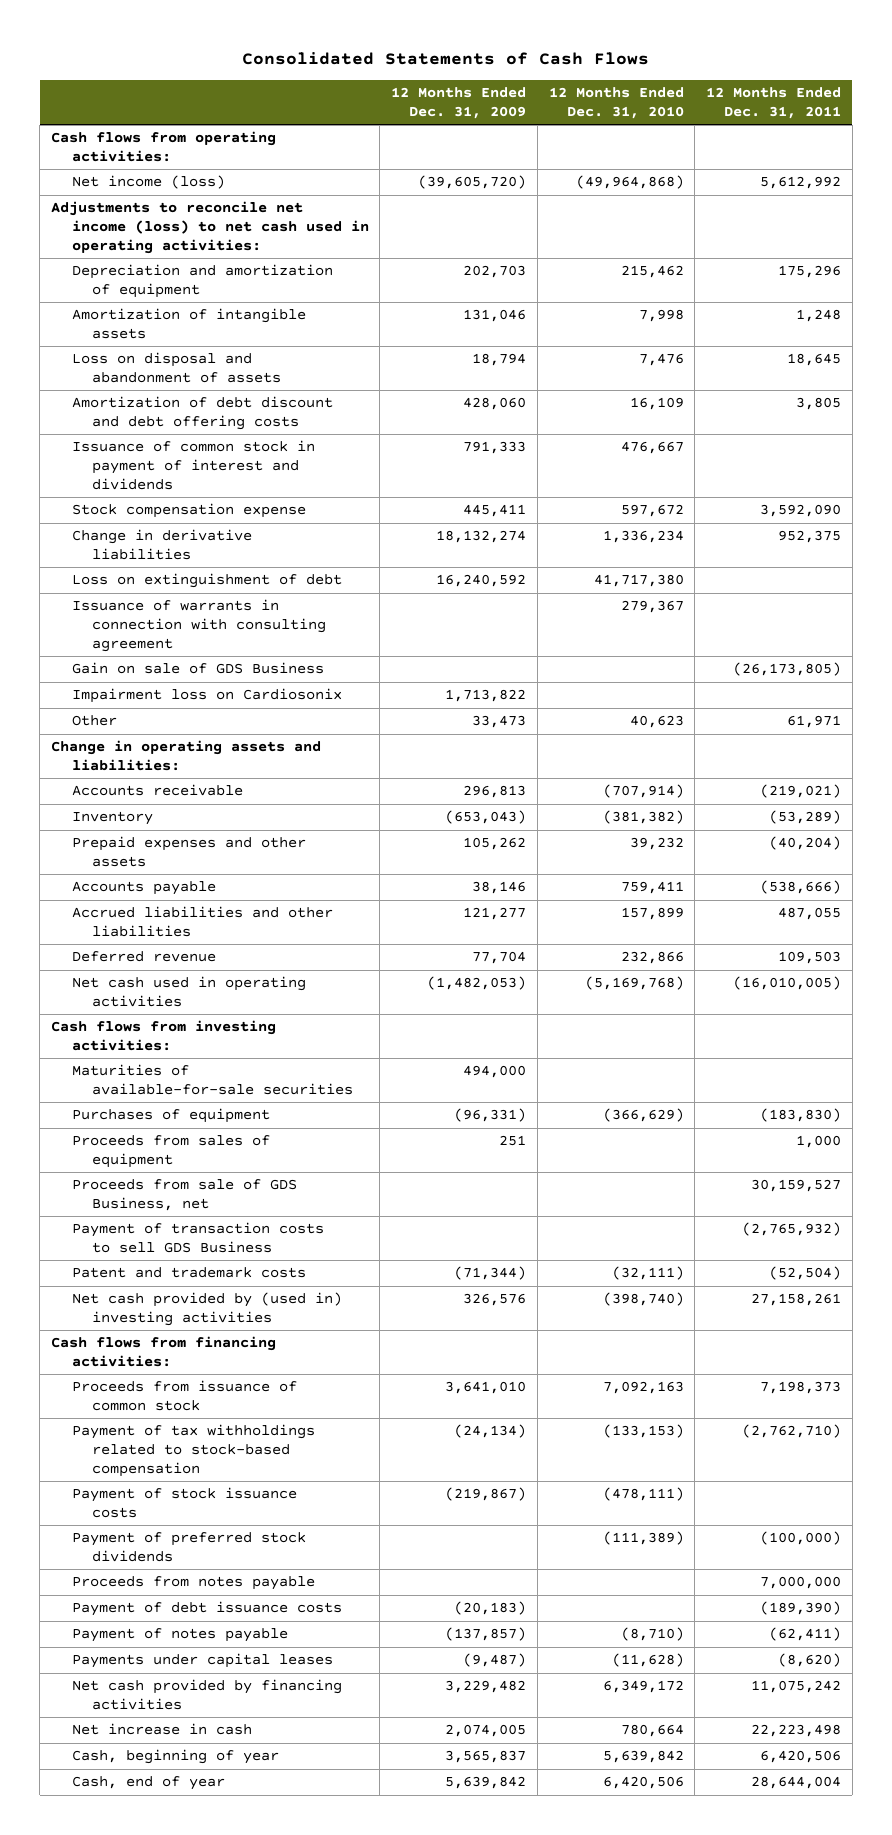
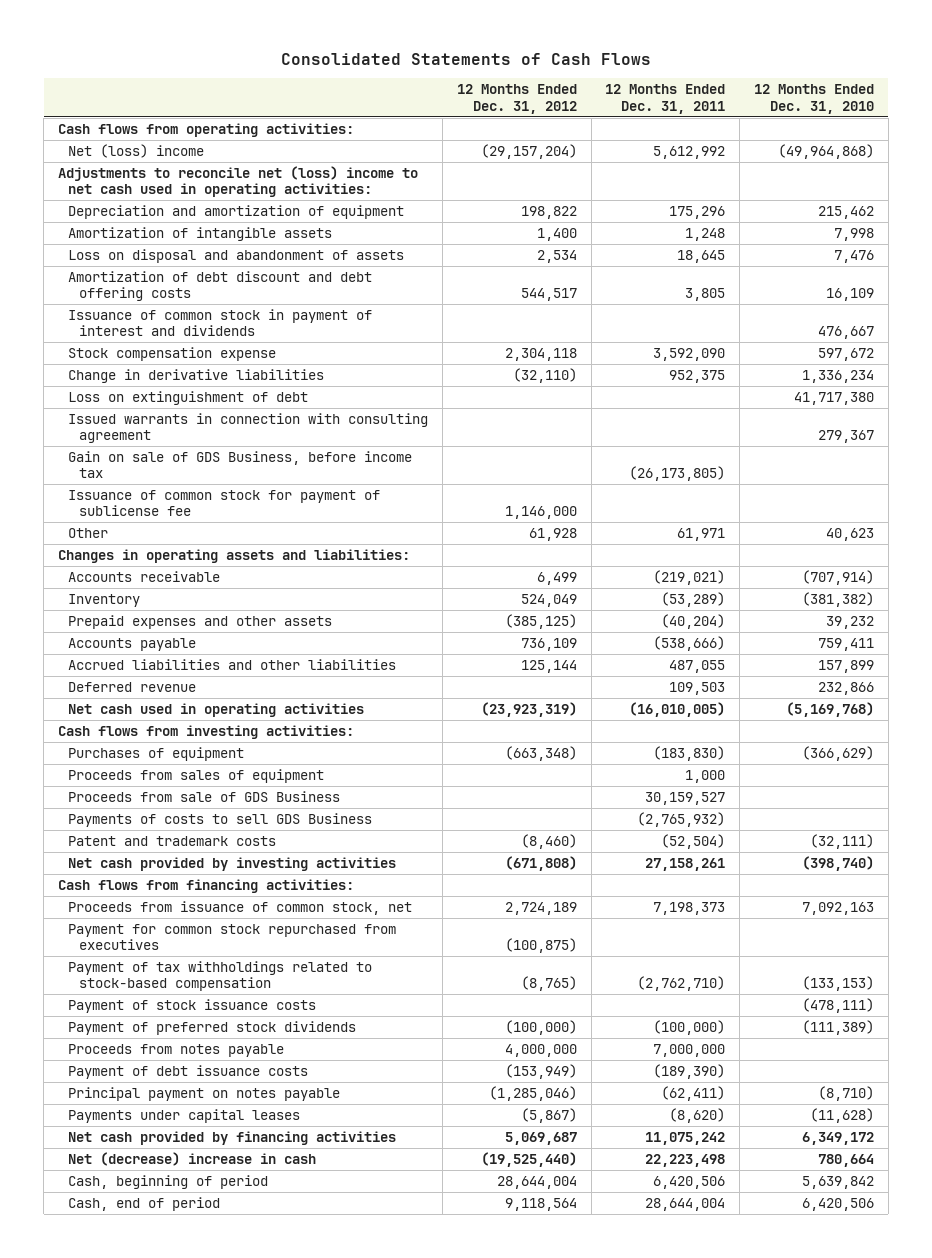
- | 12 Months Ended Dec. 31, 2009 | 12 Months Ended Dec. 31, 2010 | 12 Months Ended Dec. 31, 2011
+ | 12 Months Ended Dec. 31, 2012 | 12 Months Ended Dec. 31, 2011 | 12 Months Ended Dec. 31, 2010
- Net income (loss) | (39,605,720) | (49,964,868) | 5,612,992
- Adjustments to reconcile net income (loss) to net cash used in operating activities:
+ Net (loss) income | (29,157,204) | 5,612,992 | (49,964,868)
+ Adjustments to reconcile net (loss) income to net cash used in operating activities:
- Issuance of warrants in connection with consulting agreement | | 279,367 |
- Gain on sale of GDS Business | | | (26,173,805)
- Impairment loss on Cardiosonix | 1,713,822 | |
+ Issued warrants in connection with consulting agreement | | | 279,367
+ Gain on sale of GDS Business, before income tax | | (26,173,805) |
+ Issuance of common stock for payment of sublicense fee | 1,146,000 | |
- Change in operating assets and liabilities:
+ Changes in operating assets and liabilities:
- Maturities of available-for-sale securities | 494,000 | |
- Proceeds from sale of GDS Business, net | | | 30,159,527
- Payment of transaction costs to sell GDS Business | | | (2,765,932)
+ Proceeds from sale of GDS Business | | 30,159,527 |
+ Payments of costs to sell GDS Business | | (2,765,932) |
- Net cash provided by (used in) investing activities | 326,576 | (398,740) | 27,158,261
+ Net cash provided by investing activities | (671,808) | 27,158,261 | (398,740)
- Proceeds from issuance of common stock | 3,641,010 | 7,092,163 | 7,198,373
+ Proceeds from issuance of common stock, net | 2,724,189 | 7,198,373 | 7,092,163
+ Payment for common stock repurchased from executives | (100,875) | |
- Payment of notes payable | (137,857) | (8,710) | (62,411)
+ Principal payment on notes payable | (1,285,046) | (62,411) | (8,710)
- Net increase in cash | 2,074,005 | 780,664 | 22,223,498
- Cash, beginning of year | 3,565,837 | 5,639,842 | 6,420,506
- Cash, end of year | 5,639,842 | 6,420,506 | 28,644,004
+ Net (decrease) increase in cash | (19,525,440) | 22,223,498 | 780,664
+ Cash, beginning of period | 28,644,004 | 6,420,506 | 5,639,842
+ Cash, end of period | 9,118,564 | 28,644,004 | 6,420,506

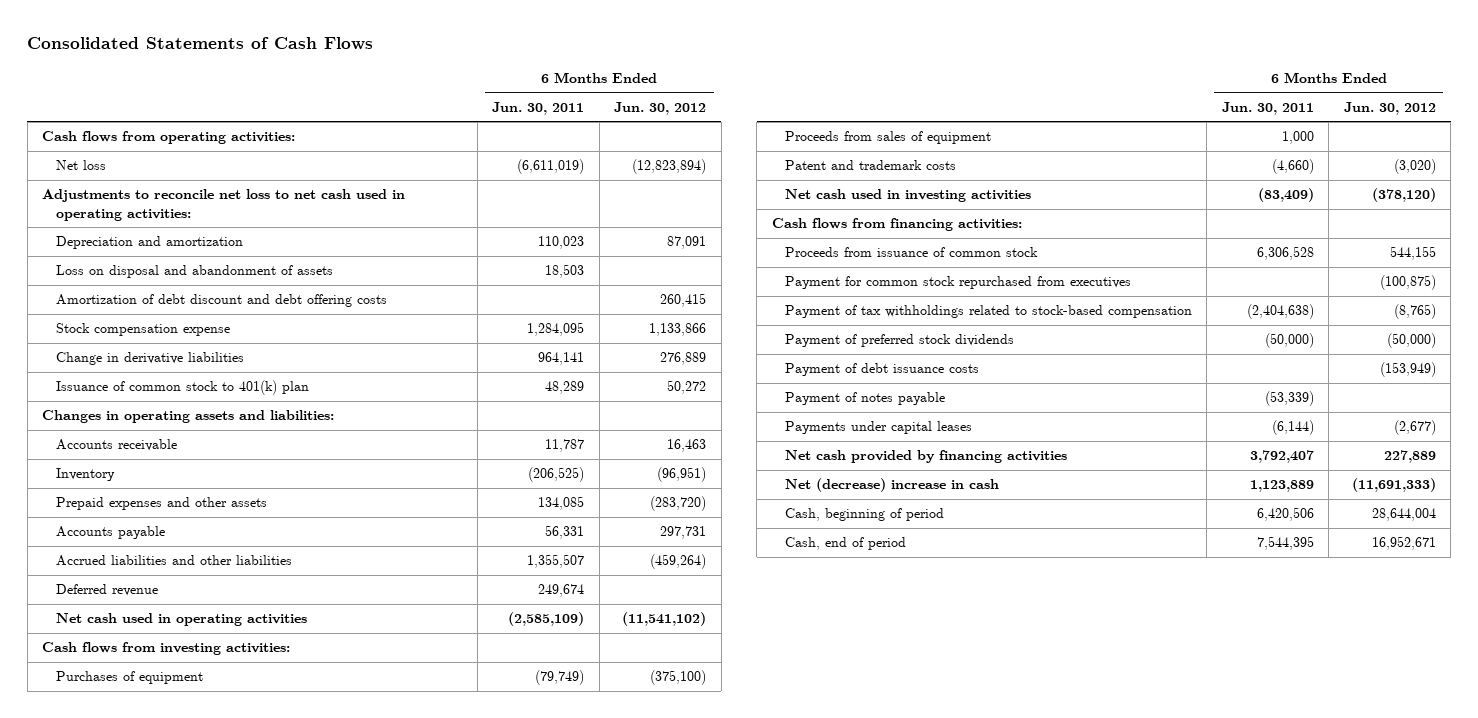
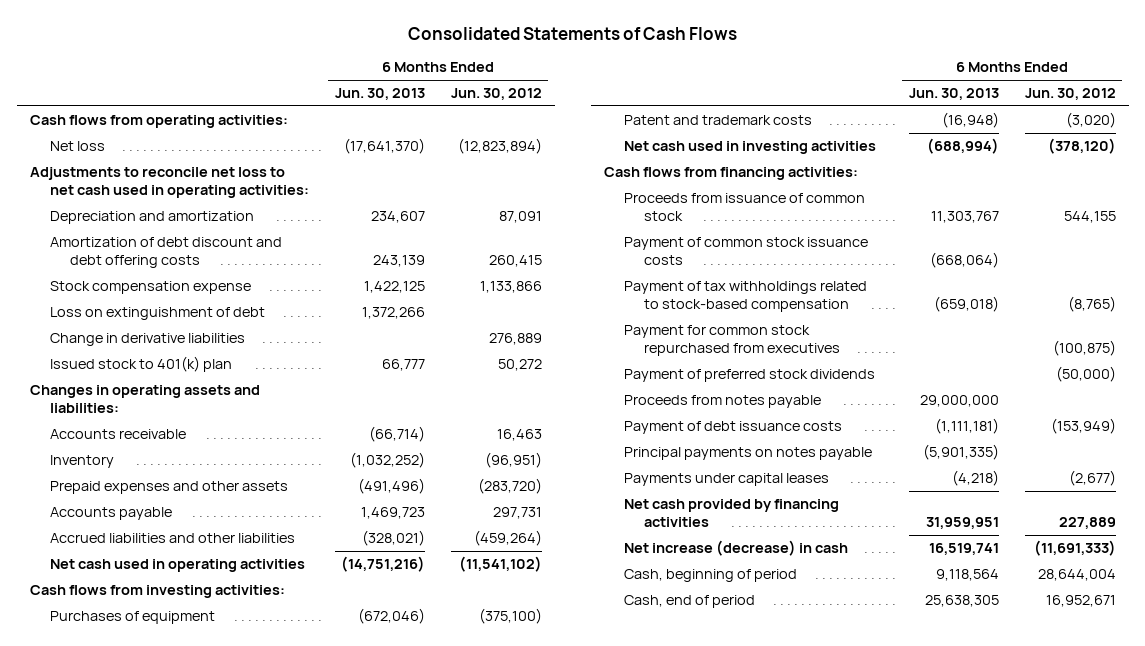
- | 6 Months Ended Jun. 30, 2011 | 6 Months Ended Jun. 30, 2012
+ | 6 Months Ended Jun. 30, 2013 | 6 Months Ended Jun. 30, 2012
- Loss on disposal and abandonment of assets | 18,503 |
+ Loss on extinguishment of debt | 1,372,266 |
- Issuance of common stock to 401(k) plan | 48,289 | 50,272
+ Issued stock to 401(k) plan | 66,777 | 50,272
- Deferred revenue | 249,674 |
- Proceeds from sales of equipment | 1,000 |
+ Payment of common stock issuance costs | (668,064) |
moved down: Payment for common stock repurchased from executives | | (100,875)
+ Proceeds from notes payable | 29,000,000 |
- Payment of notes payable | (53,339) |
+ Principal payments on notes payable | (5,901,335) |
- Net (decrease) increase in cash | 1,123,889 | (11,691,333)
+ Net increase (decrease) in cash | 16,519,741 | (11,691,333)

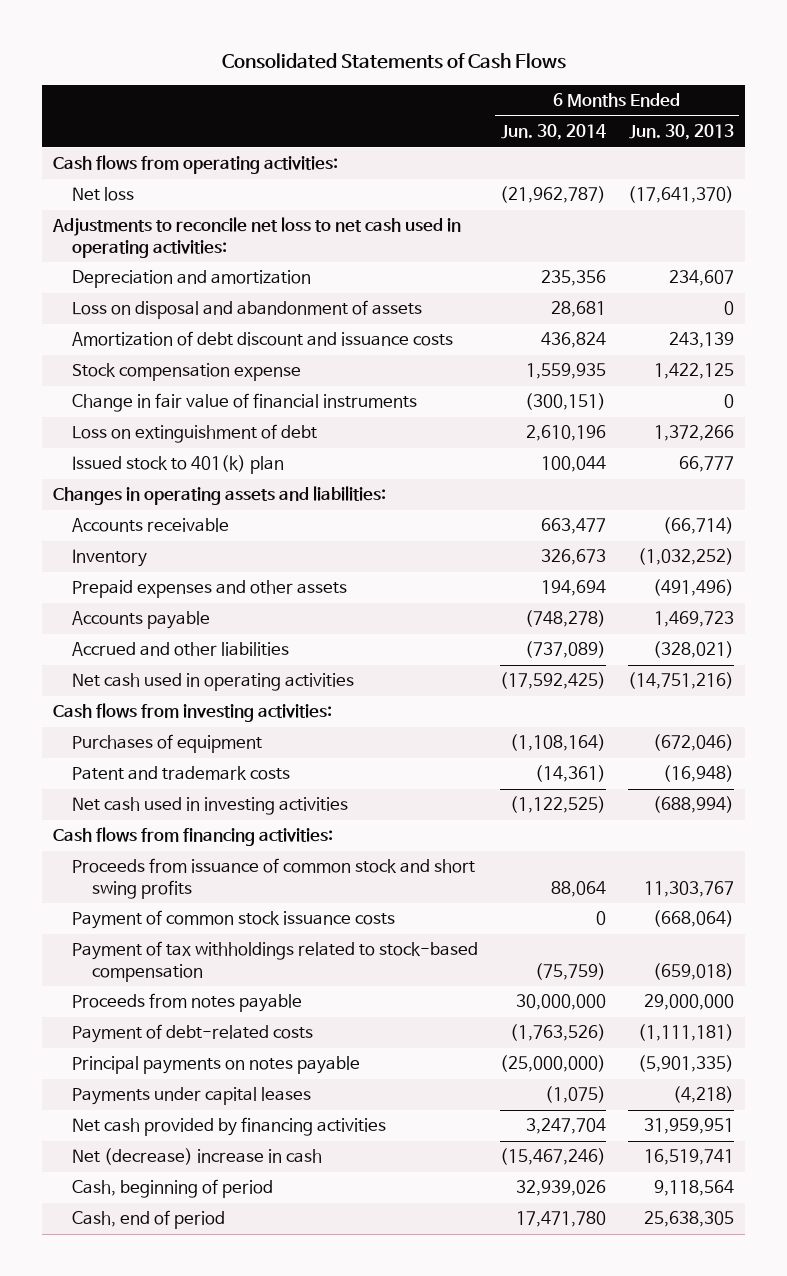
- | 6 Months Ended Jun. 30, 2013 | 6 Months Ended Jun. 30, 2012
+ | 6 Months Ended Jun. 30, 2014 | 6 Months Ended Jun. 30, 2013
- Amortization of debt discount and debt offering costs | 243,139 | 260,415
+ Loss on disposal and abandonment of assets | 28,681 | 0
+ Amortization of debt discount and issuance costs | 436,824 | 243,139
+ Change in fair value of financial instruments | (300,151) | 0
- Change in derivative liabilities | | 276,889
- Accrued liabilities and other liabilities | (328,021) | (459,264)
+ Accrued and other liabilities | (737,089) | (328,021)
- Proceeds from issuance of common stock | 11,303,767 | 544,155
+ Proceeds from issuance of common stock and short swing profits | 88,064 | 11,303,767
- Payment for common stock repurchased from executives | | (100,875)
- Payment of preferred stock dividends | | (50,000)
- Payment of debt issuance costs | (1,111,181) | (153,949)
+ Payment of debt-related costs | (1,763,526) | (1,111,181)
- Net increase (decrease) in cash | 16,519,741 | (11,691,333)
+ Net (decrease) increase in cash | (15,467,246) | 16,519,741

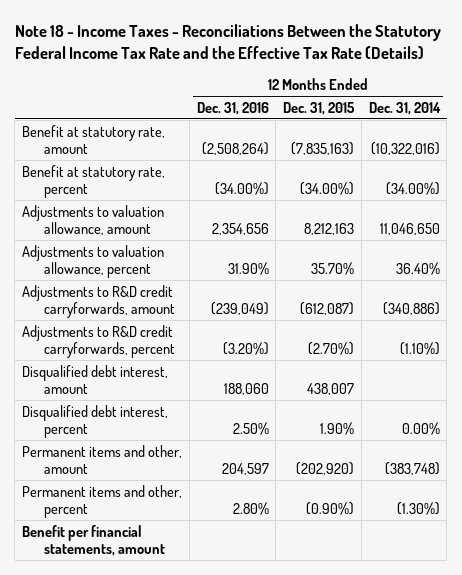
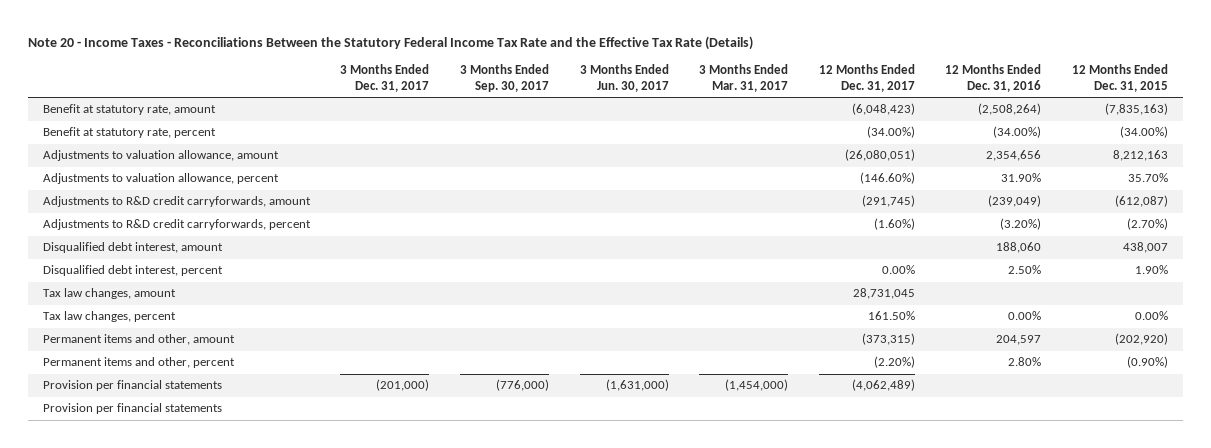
- Note 18 - Income Taxes - Reconciliations Between the Statutory Federal Income Tax Rate and the Effective Tax Rate (Details)
+ Note 20 - Income Taxes - Reconciliations Between the Statutory Federal Income Tax Rate and the Effective Tax Rate (Details)
- | 12 Months Ended Dec. 31, 2016 | 12 Months Ended Dec. 31, 2015 | 12 Months Ended Dec. 31, 2014
+ | 3 Months Ended Dec. 31, 2017 | 3 Months Ended Sep. 30, 2017 | 3 Months Ended Jun. 30, 2017 | 3 Months Ended Mar. 31, 2017 | 12 Months Ended Dec. 31, 2017 | 12 Months Ended Dec. 31, 2016 | 12 Months Ended Dec. 31, 2015
+ Tax law changes, amount | | | | | 28,731,045 | |
+ Tax law changes, percent | | | | | 161.50% | 0.00% | 0.00%
- Benefit per financial statements, amount
+ Provision per financial statements | (201,000) | (776,000) | (1,631,000) | (1,454,000) | (4,062,489) | |
+ Provision per financial statements

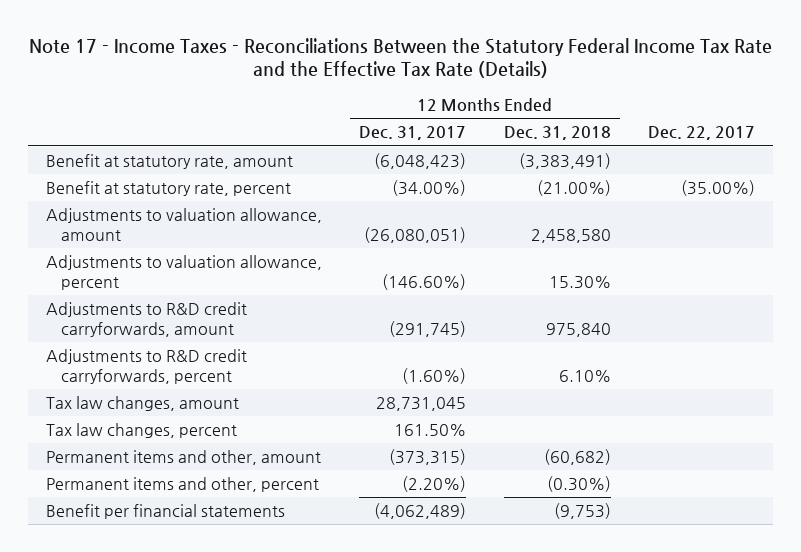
- Note 20 - Income Taxes - Reconciliations Between the Statutory Federal Income Tax Rate and the Effective Tax Rate (Details)
+ Note 17 - Income Taxes - Reconciliations Between the Statutory Federal Income Tax Rate and the Effective Tax Rate (Details)
- | 3 Months Ended Dec. 31, 2017 | 3 Months Ended Sep. 30, 2017 | 3 Months Ended Jun. 30, 2017 | 3 Months Ended Mar. 31, 2017 | 12 Months Ended Dec. 31, 2017 | 12 Months Ended Dec. 31, 2016 | 12 Months Ended Dec. 31, 2015
+ | 12 Months Ended Dec. 31, 2017 | 12 Months Ended Dec. 31, 2018 | Dec. 22, 2017
- Disqualified debt interest, amount | | | | | | 188,060 | 438,007
- Disqualified debt interest, percent | | | | | 0.00% | 2.50% | 1.90%
- Provision per financial statements | (201,000) | (776,000) | (1,631,000) | (1,454,000) | (4,062,489) | |
- Provision per financial statements
+ Benefit per financial statements | (4,062,489) | (9,753) |

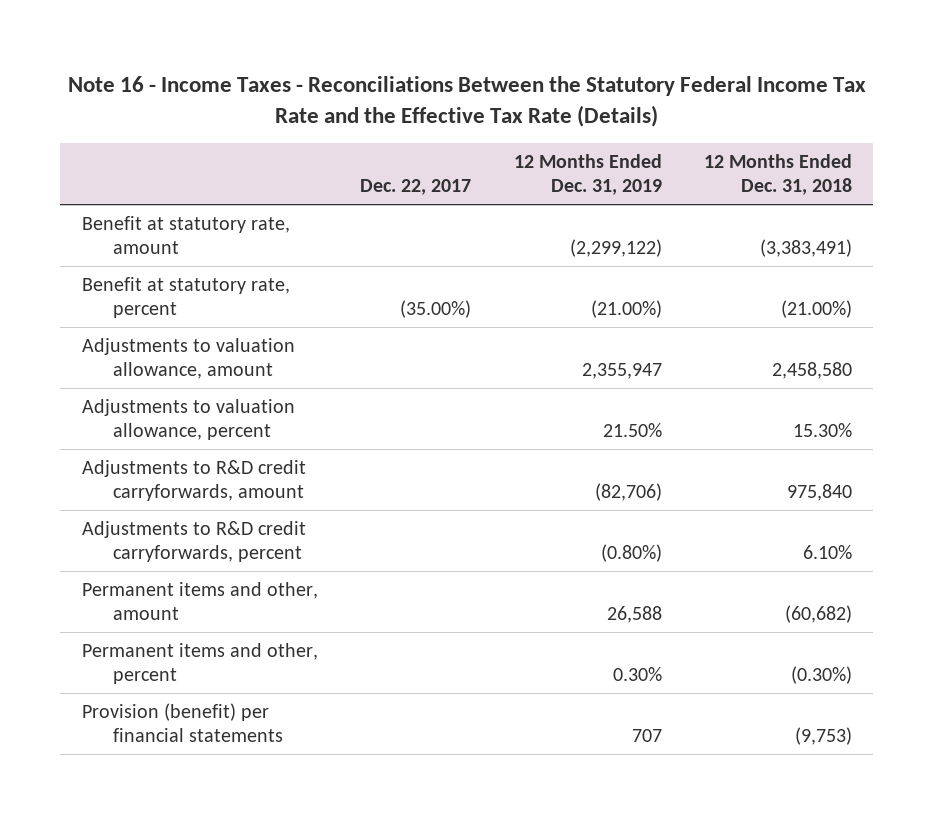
- Note 17 - Income Taxes - Reconciliations Between the Statutory Federal Income Tax Rate and the Effective Tax Rate (Details)
+ Note 16 - Income Taxes - Reconciliations Between the Statutory Federal Income Tax Rate and the Effective Tax Rate (Details)
- | 12 Months Ended Dec. 31, 2017 | 12 Months Ended Dec. 31, 2018 | Dec. 22, 2017
+ | Dec. 22, 2017 | 12 Months Ended Dec. 31, 2019 | 12 Months Ended Dec. 31, 2018
- Tax law changes, amount | 28,731,045 | |
- Tax law changes, percent | 161.50% | |
- Benefit per financial statements | (4,062,489) | (9,753) |
+ Provision (benefit) per financial statements | | 707 | (9,753)

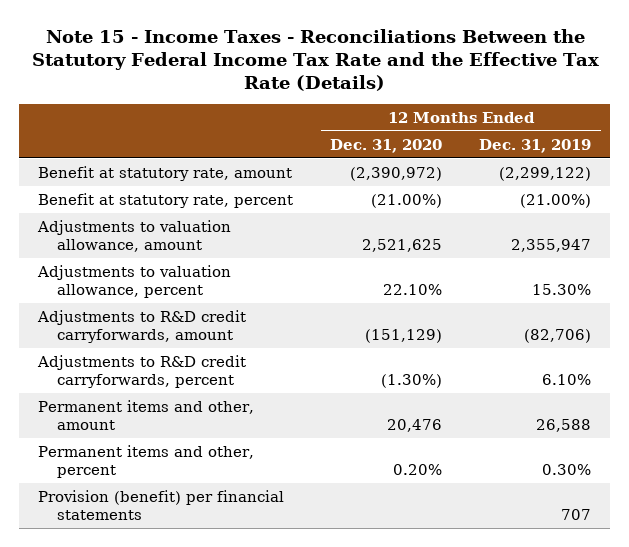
- Note 16 - Income Taxes - Reconciliations Between the Statutory Federal Income Tax Rate and the Effective Tax Rate (Details)
+ Note 15 - Income Taxes - Reconciliations Between the Statutory Federal Income Tax Rate and the Effective Tax Rate (Details)
- | Dec. 22, 2017 | 12 Months Ended Dec. 31, 2019 | 12 Months Ended Dec. 31, 2018
+ | 12 Months Ended Dec. 31, 2020 | 12 Months Ended Dec. 31, 2019
- Adjustments to valuation allowance, percent | | 21.50% | 15.30%
+ Adjustments to valuation allowance, percent | 22.10% | 15.30%
- Adjustments to R&D credit carryforwards, percent | | (0.80%) | 6.10%
+ Adjustments to R&D credit carryforwards, percent | (1.30%) | 6.10%

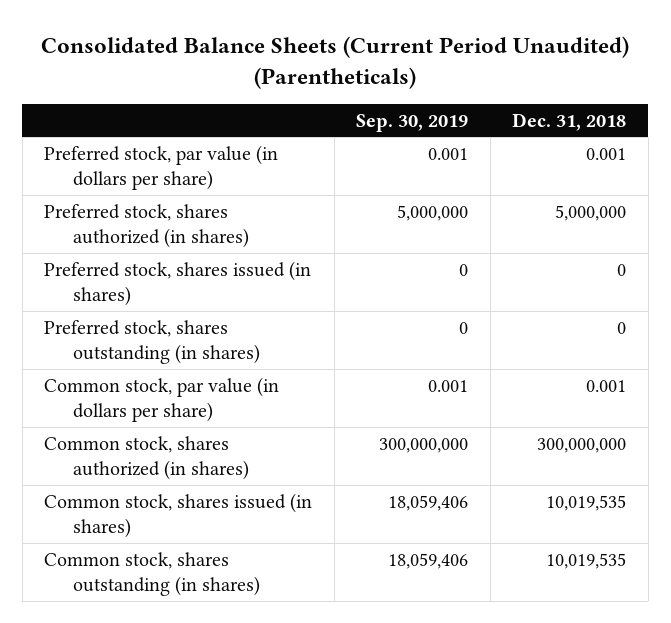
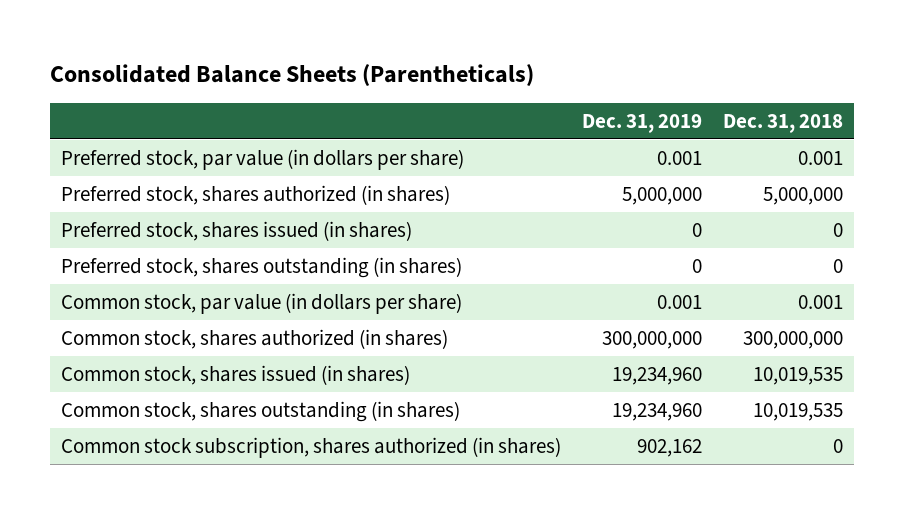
- Consolidated Balance Sheets (Current Period Unaudited) (Parentheticals)
+ Consolidated Balance Sheets (Parentheticals)
- | Sep. 30, 2019 | Dec. 31, 2018
+ | Dec. 31, 2019 | Dec. 31, 2018
+ Common stock subscription, shares authorized (in shares) | 902,162 | 0

